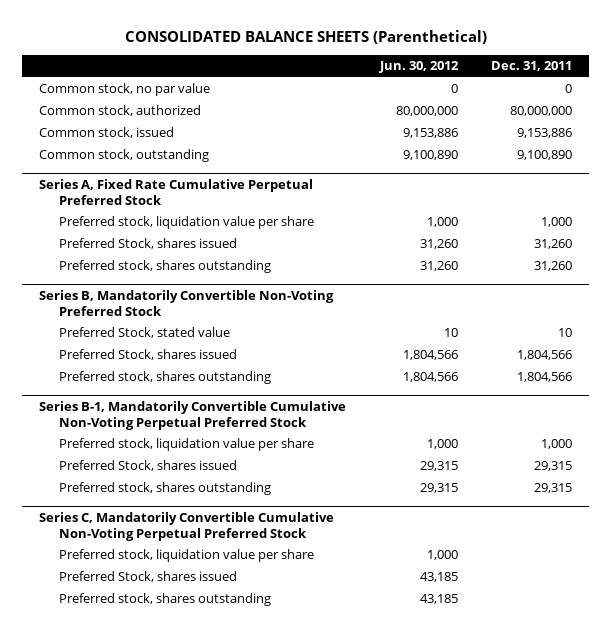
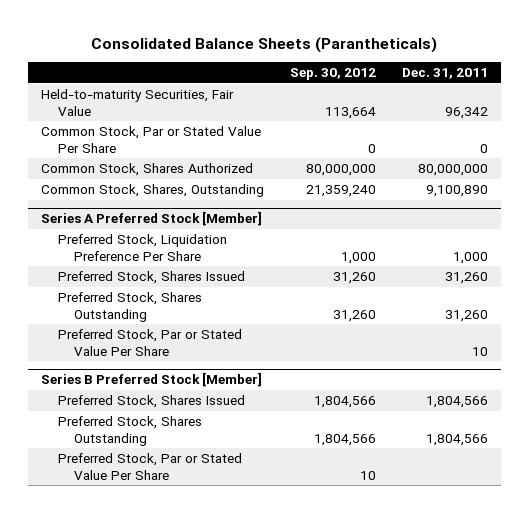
- CONSOLIDATED BALANCE SHEETS (Parenthetical)
+ Consolidated Balance Sheets (Parantheticals)
- | Jun. 30, 2012 | Dec. 31, 2011
+ | Sep. 30, 2012 | Dec. 31, 2011
- Common stock, no par value | 0 | 0
- Common stock, authorized | 80,000,000 | 80,000,000
- Common stock, issued | 9,153,886 | 9,153,886
- Common stock, outstanding | 9,100,890 | 9,100,890
- Series A, Fixed Rate Cumulative Perpetual Preferred Stock
- Preferred stock, liquidation value per share | 1,000 | 1,000
- Preferred Stock, shares issued | 31,260 | 31,260
- Preferred stock, shares outstanding | 31,260 | 31,260
- Series B, Mandatorily Convertible Non-Voting Preferred Stock
- Preferred Stock, stated value | 10 | 10
- Preferred Stock, shares issued | 1,804,566 | 1,804,566
- Preferred stock, shares outstanding | 1,804,566 | 1,804,566
- Series B-1, Mandatorily Convertible Cumulative Non-Voting Perpetual Preferred Stock
- Preferred stock, liquidation value per share | 1,000 | 1,000
- Preferred Stock, shares issued | 29,315 | 29,315
- Preferred stock, shares outstanding | 29,315 | 29,315
- Series C, Mandatorily Convertible Cumulative Non-Voting Perpetual Preferred Stock
- Preferred stock, liquidation value per share | 1,000 |
- Preferred Stock, shares issued | 43,185 |
- Preferred stock, shares outstanding | 43,185 |
+ Held-to-maturity Securities, Fair Value | 113,664 | 96,342
+ Common Stock, Par or Stated Value Per Share | 0 | 0
+ Common Stock, Shares Authorized | 80,000,000 | 80,000,000
+ Common Stock, Shares, Outstanding | 21,359,240 | 9,100,890
+ Series A Preferred Stock [Member]
+ Preferred Stock, Liquidation Preference Per Share | 1,000 | 1,000
+ Preferred Stock, Shares Issued | 31,260 | 31,260
+ Preferred Stock, Shares Outstanding | 31,260 | 31,260
+ Preferred Stock, Par or Stated Value Per Share | | 10
+ Series B Preferred Stock [Member]
+ Preferred Stock, Shares Issued | 1,804,566 | 1,804,566
+ Preferred Stock, Shares Outstanding | 1,804,566 | 1,804,566
+ Preferred Stock, Par or Stated Value Per Share | 10 |

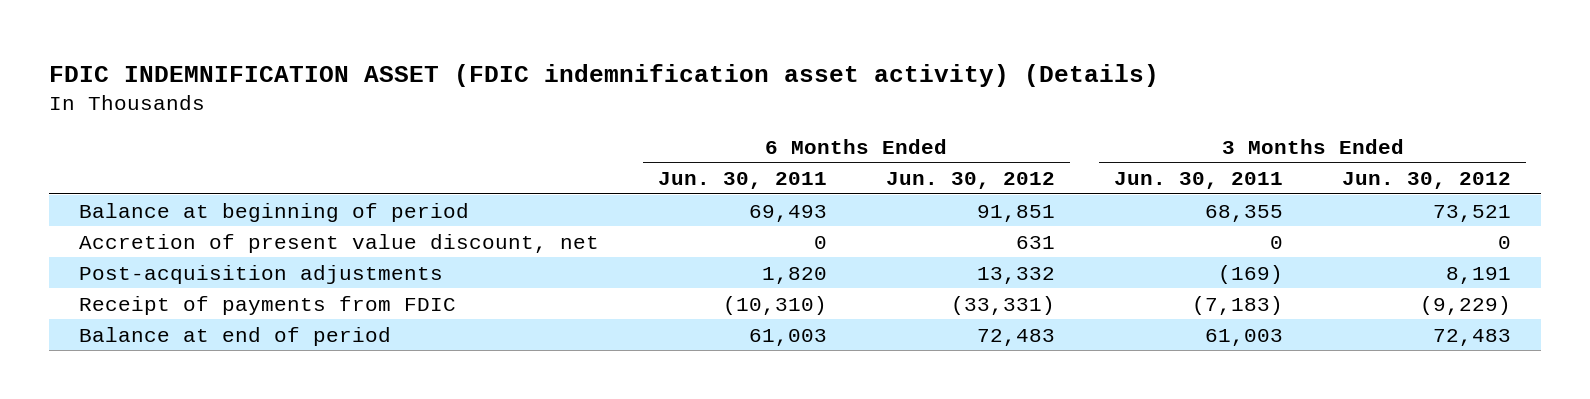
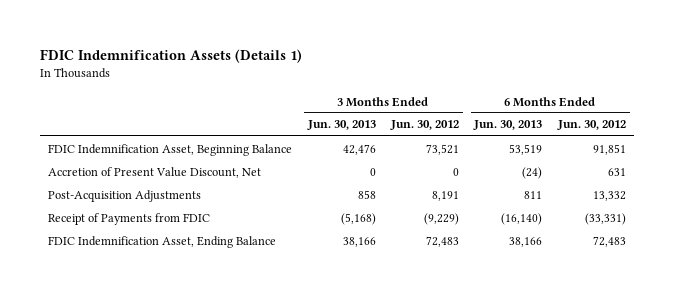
- FDIC INDEMNIFICATION ASSET (FDIC indemnification asset activity) (Details)
+ FDIC Indemnification Assets (Details 1)
- | 6 Months Ended Jun. 30, 2011 | 6 Months Ended Jun. 30, 2012 | 3 Months Ended Jun. 30, 2011 | 3 Months Ended Jun. 30, 2012
+ | 3 Months Ended Jun. 30, 2013 | 3 Months Ended Jun. 30, 2012 | 6 Months Ended Jun. 30, 2013 | 6 Months Ended Jun. 30, 2012
- Balance at beginning of period | 69,493 | 91,851 | 68,355 | 73,521
- Accretion of present value discount, net | 0 | 631 | 0 | 0
- Post-acquisition adjustments | 1,820 | 13,332 | (169) | 8,191
- Receipt of payments from FDIC | (10,310) | (33,331) | (7,183) | (9,229)
- Balance at end of period | 61,003 | 72,483 | 61,003 | 72,483
+ FDIC Indemnification Asset, Beginning Balance | 42,476 | 73,521 | 53,519 | 91,851
+ Accretion of Present Value Discount, Net | 0 | 0 | (24) | 631
+ Post-Acquisition Adjustments | 858 | 8,191 | 811 | 13,332
+ Receipt of Payments from FDIC | (5,168) | (9,229) | (16,140) | (33,331)
+ FDIC Indemnification Asset, Ending Balance | 38,166 | 72,483 | 38,166 | 72,483

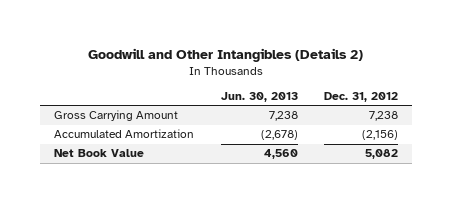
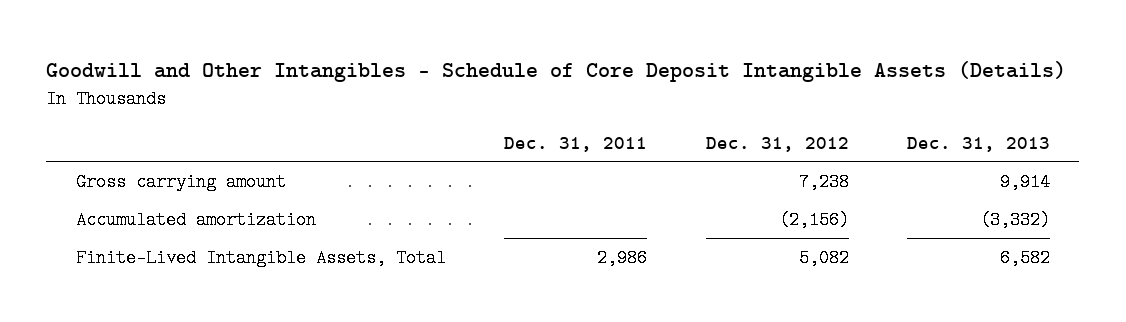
- Goodwill and Other Intangibles (Details 2)
+ Goodwill and Other Intangibles - Schedule of Core Deposit Intangible Assets (Details)
- | Jun. 30, 2013 | Dec. 31, 2012
+ | Dec. 31, 2011 | Dec. 31, 2012 | Dec. 31, 2013
- Gross Carrying Amount | 7,238 | 7,238
- Accumulated Amortization | (2,678) | (2,156)
- Net Book Value | 4,560 | 5,082
+ Gross carrying amount | | 7,238 | 9,914
+ Accumulated amortization | | (2,156) | (3,332)
+ Finite-Lived Intangible Assets, Total | 2,986 | 5,082 | 6,582

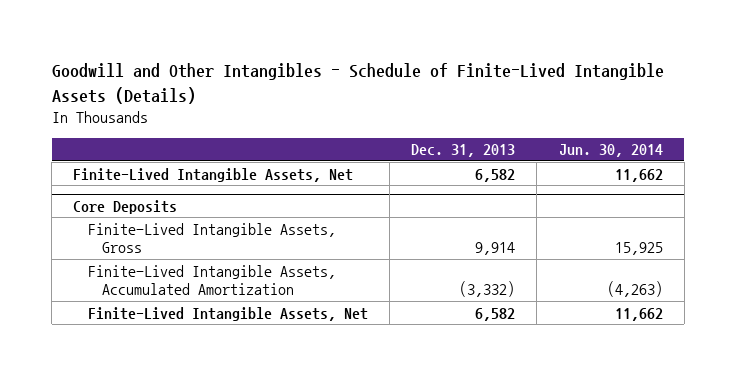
- Goodwill and Other Intangibles - Schedule of Core Deposit Intangible Assets (Details)
+ Goodwill and Other Intangibles - Schedule of Finite-Lived Intangible Assets (Details)
- | Dec. 31, 2011 | Dec. 31, 2012 | Dec. 31, 2013
+ | Dec. 31, 2013 | Jun. 30, 2014
- Gross carrying amount | | 7,238 | 9,914
- Accumulated amortization | | (2,156) | (3,332)
- Finite-Lived Intangible Assets, Total | 2,986 | 5,082 | 6,582
+ Finite-Lived Intangible Assets, Net | 6,582 | 11,662
+ Core Deposits
+ Finite-Lived Intangible Assets, Gross | 9,914 | 15,925
+ Finite-Lived Intangible Assets, Accumulated Amortization | (3,332) | (4,263)
+ Finite-Lived Intangible Assets, Net | 6,582 | 11,662

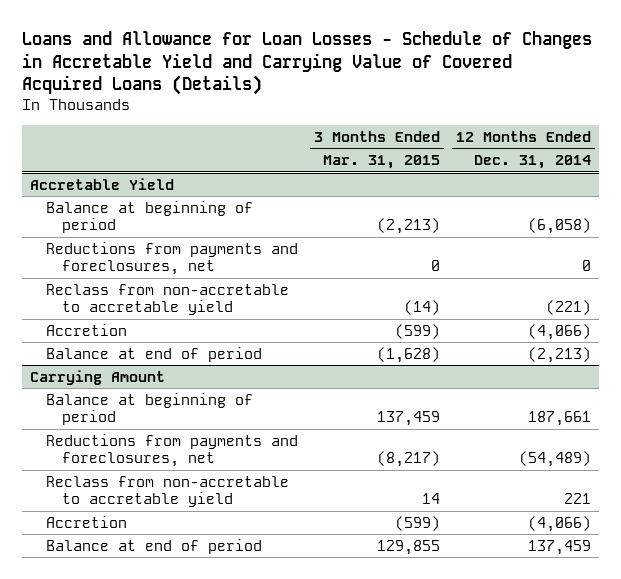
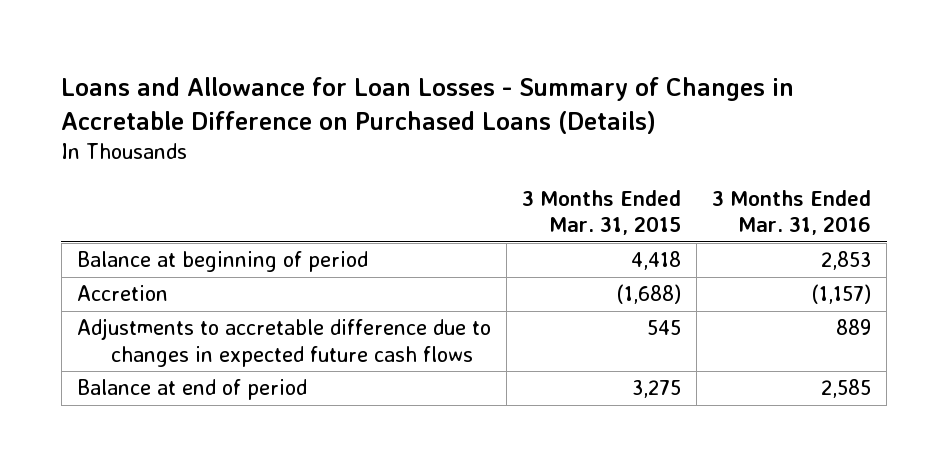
- Loans and Allowance for Loan Losses - Schedule of Changes in Accretable Yield and Carrying Value of Covered Acquired Loans (Details)
+ Loans and Allowance for Loan Losses - Summary of Changes in Accretable Difference on Purchased Loans (Details)
- | 3 Months Ended Mar. 31, 2015 | 12 Months Ended Dec. 31, 2014
+ | 3 Months Ended Mar. 31, 2015 | 3 Months Ended Mar. 31, 2016
- Accretable Yield
- Balance at beginning of period | (2,213) | (6,058)
- Reductions from payments and foreclosures, net | 0 | 0
- Reclass from non-accretable to accretable yield | (14) | (221)
- Accretion | (599) | (4,066)
- Balance at end of period | (1,628) | (2,213)
- Carrying Amount
- Balance at beginning of period | 137,459 | 187,661
- Reductions from payments and foreclosures, net | (8,217) | (54,489)
- Reclass from non-accretable to accretable yield | 14 | 221
- Accretion | (599) | (4,066)
- Balance at end of period | 129,855 | 137,459
+ Balance at beginning of period | 4,418 | 2,853
+ Accretion | (1,688) | (1,157)
+ Adjustments to accretable difference due to changes in expected future cash flows | 545 | 889
+ Balance at end of period | 3,275 | 2,585

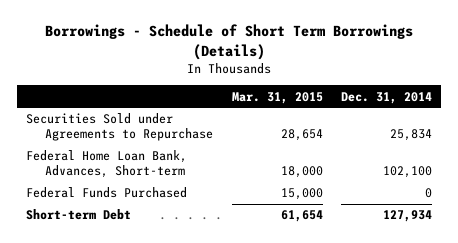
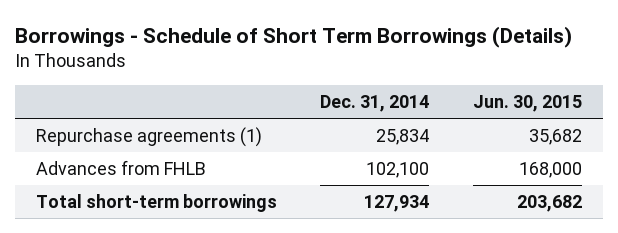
- | Mar. 31, 2015 | Dec. 31, 2014
+ | Dec. 31, 2014 | Jun. 30, 2015
- Securities Sold under Agreements to Repurchase | 28,654 | 25,834
- Federal Home Loan Bank, Advances, Short-term | 18,000 | 102,100
- Federal Funds Purchased | 15,000 | 0
- Short-term Debt | 61,654 | 127,934
+ Repurchase agreements (1) | 25,834 | 35,682
+ Advances from FHLB | 102,100 | 168,000
+ Total short-term borrowings | 127,934 | 203,682

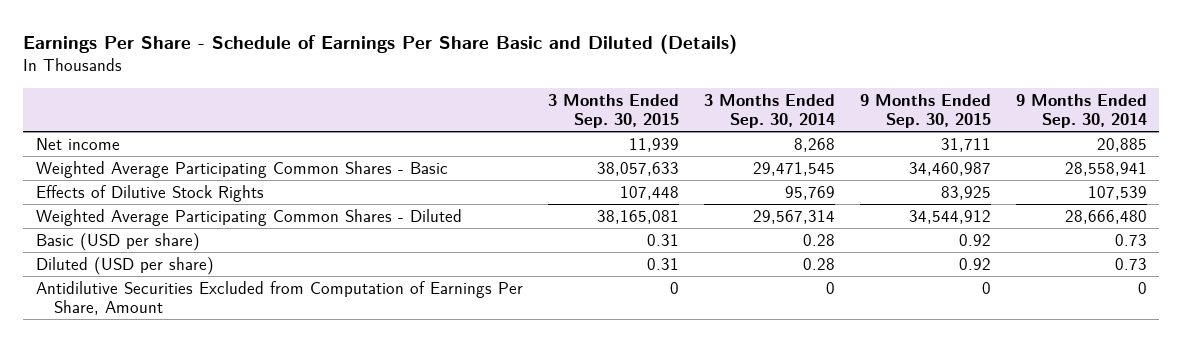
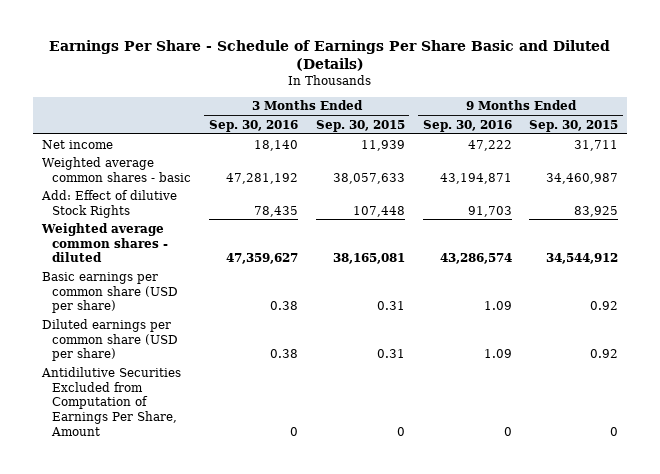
- | 3 Months Ended Sep. 30, 2015 | 3 Months Ended Sep. 30, 2014 | 9 Months Ended Sep. 30, 2015 | 9 Months Ended Sep. 30, 2014
+ | 3 Months Ended Sep. 30, 2016 | 3 Months Ended Sep. 30, 2015 | 9 Months Ended Sep. 30, 2016 | 9 Months Ended Sep. 30, 2015
- Weighted Average Participating Common Shares - Basic | 38,057,633 | 29,471,545 | 34,460,987 | 28,558,941
- Effects of Dilutive Stock Rights | 107,448 | 95,769 | 83,925 | 107,539
- Weighted Average Participating Common Shares - Diluted | 38,165,081 | 29,567,314 | 34,544,912 | 28,666,480
- Basic (USD per share) | 0.31 | 0.28 | 0.92 | 0.73
- Diluted (USD per share) | 0.31 | 0.28 | 0.92 | 0.73
+ Weighted average common shares - basic | 47,281,192 | 38,057,633 | 43,194,871 | 34,460,987
+ Add: Effect of dilutive Stock Rights | 78,435 | 107,448 | 91,703 | 83,925
+ Weighted average common shares - diluted | 47,359,627 | 38,165,081 | 43,286,574 | 34,544,912
+ Basic earnings per common share (USD per share) | 0.38 | 0.31 | 1.09 | 0.92
+ Diluted earnings per common share (USD per share) | 0.38 | 0.31 | 1.09 | 0.92

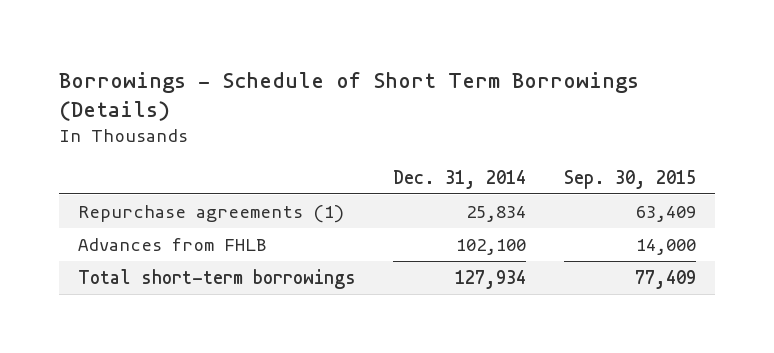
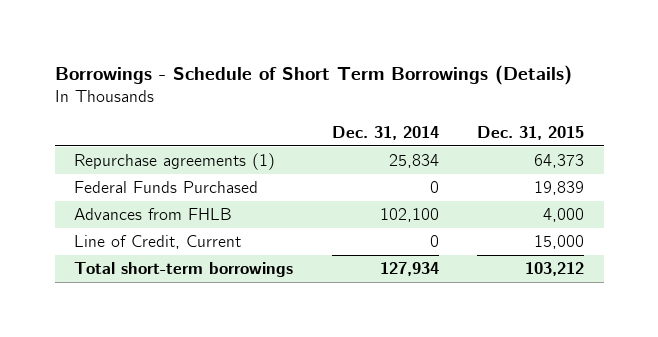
- | Dec. 31, 2014 | Sep. 30, 2015
+ | Dec. 31, 2014 | Dec. 31, 2015
+ Federal Funds Purchased | 0 | 19,839
+ Line of Credit, Current | 0 | 15,000

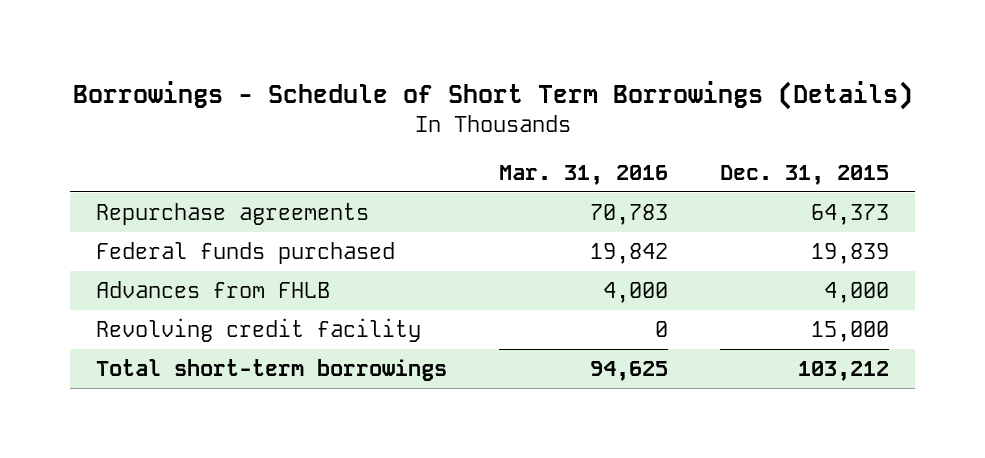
- | Dec. 31, 2014 | Dec. 31, 2015
+ | Mar. 31, 2016 | Dec. 31, 2015
- Repurchase agreements (1) | 25,834 | 64,373
- Federal Funds Purchased | 0 | 19,839
+ Repurchase agreements | 70,783 | 64,373
+ Federal funds purchased | 19,842 | 19,839
- Line of Credit, Current | 0 | 15,000
+ Revolving credit facility | 0 | 15,000

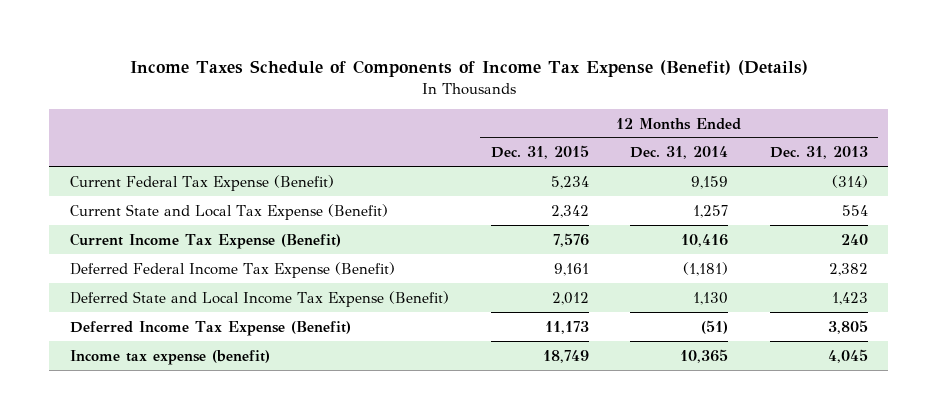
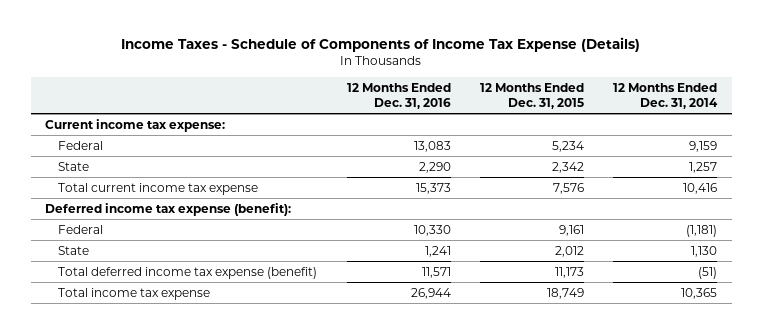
- Income Taxes Schedule of Components of Income Tax Expense (Benefit) (Details)
+ Income Taxes - Schedule of Components of Income Tax Expense (Details)
- | 12 Months Ended Dec. 31, 2015 | 12 Months Ended Dec. 31, 2014 | 12 Months Ended Dec. 31, 2013
+ | 12 Months Ended Dec. 31, 2016 | 12 Months Ended Dec. 31, 2015 | 12 Months Ended Dec. 31, 2014
- Current Federal Tax Expense (Benefit) | 5,234 | 9,159 | (314)
- Current State and Local Tax Expense (Benefit) | 2,342 | 1,257 | 554
- Current Income Tax Expense (Benefit) | 7,576 | 10,416 | 240
- Deferred Federal Income Tax Expense (Benefit) | 9,161 | (1,181) | 2,382
- Deferred State and Local Income Tax Expense (Benefit) | 2,012 | 1,130 | 1,423
- Deferred Income Tax Expense (Benefit) | 11,173 | (51) | 3,805
- Income tax expense (benefit) | 18,749 | 10,365 | 4,045
+ Current income tax expense:
+ Federal | 13,083 | 5,234 | 9,159
+ State | 2,290 | 2,342 | 1,257
+ Total current income tax expense | 15,373 | 7,576 | 10,416
+ Deferred income tax expense (benefit):
+ Federal | 10,330 | 9,161 | (1,181)
+ State | 1,241 | 2,012 | 1,130
+ Total deferred income tax expense (benefit) | 11,571 | 11,173 | (51)
+ Total income tax expense | 26,944 | 18,749 | 10,365

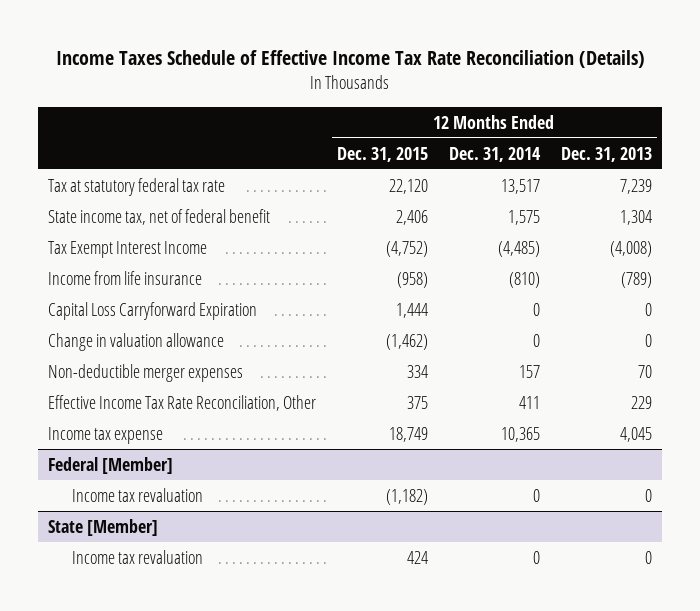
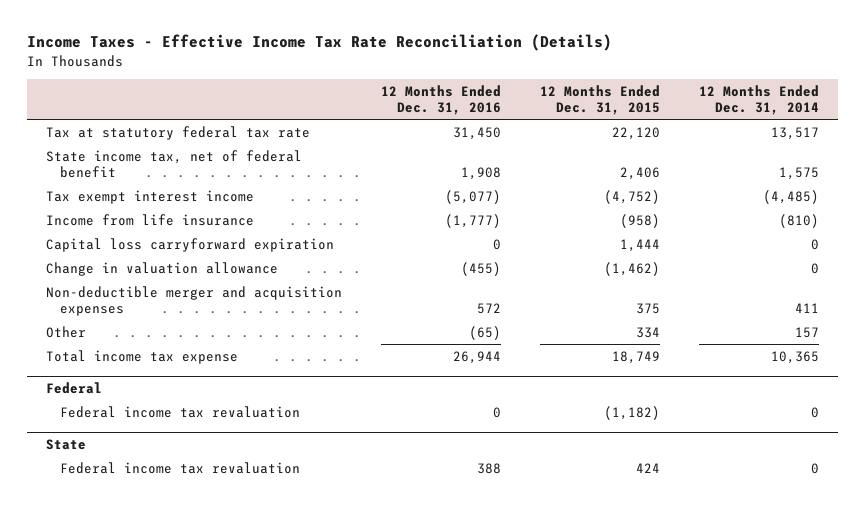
- Income Taxes Schedule of Effective Income Tax Rate Reconciliation (Details)
+ Income Taxes - Effective Income Tax Rate Reconciliation (Details)
- | 12 Months Ended Dec. 31, 2015 | 12 Months Ended Dec. 31, 2014 | 12 Months Ended Dec. 31, 2013
+ | 12 Months Ended Dec. 31, 2016 | 12 Months Ended Dec. 31, 2015 | 12 Months Ended Dec. 31, 2014
- Tax Exempt Interest Income | (4,752) | (4,485) | (4,008)
+ Tax exempt interest income | (5,077) | (4,752) | (4,485)
- Capital Loss Carryforward Expiration | 1,444 | 0 | 0
+ Capital loss carryforward expiration | 0 | 1,444 | 0
- Non-deductible merger expenses | 334 | 157 | 70
- Effective Income Tax Rate Reconciliation, Other | 375 | 411 | 229
- Income tax expense | 18,749 | 10,365 | 4,045
- Federal [Member]
- Income tax revaluation | (1,182) | 0 | 0
- State [Member]
- Income tax revaluation | 424 | 0 | 0
+ Non-deductible merger and acquisition expenses | 572 | 375 | 411
+ Other | (65) | 334 | 157
+ Total income tax expense | 26,944 | 18,749 | 10,365
+ Federal
+ Federal income tax revaluation | 0 | (1,182) | 0
+ State
+ Federal income tax revaluation | 388 | 424 | 0

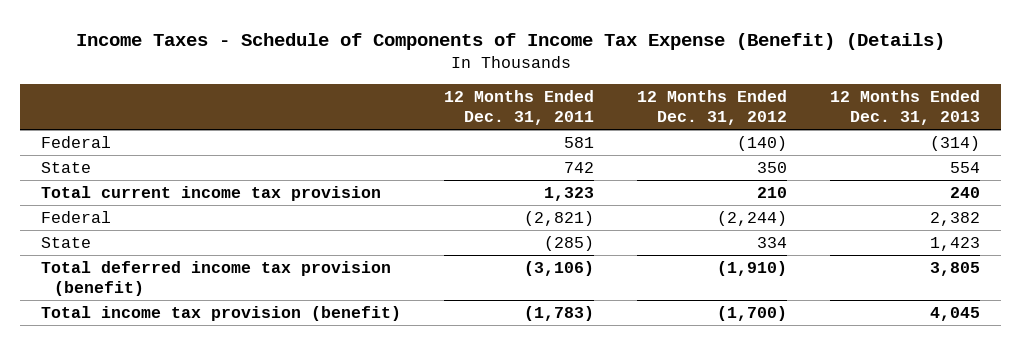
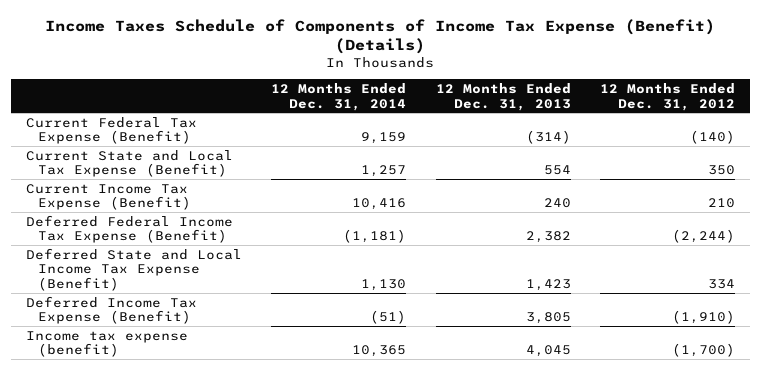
- Income Taxes - Schedule of Components of Income Tax Expense (Benefit) (Details)
+ Income Taxes Schedule of Components of Income Tax Expense (Benefit) (Details)
- | 12 Months Ended Dec. 31, 2011 | 12 Months Ended Dec. 31, 2012 | 12 Months Ended Dec. 31, 2013
+ | 12 Months Ended Dec. 31, 2014 | 12 Months Ended Dec. 31, 2013 | 12 Months Ended Dec. 31, 2012
- Federal | 581 | (140) | (314)
- State | 742 | 350 | 554
- Total current income tax provision | 1,323 | 210 | 240
- Federal | (2,821) | (2,244) | 2,382
- State | (285) | 334 | 1,423
- Total deferred income tax provision (benefit) | (3,106) | (1,910) | 3,805
- Total income tax provision (benefit) | (1,783) | (1,700) | 4,045
+ Current Federal Tax Expense (Benefit) | 9,159 | (314) | (140)
+ Current State and Local Tax Expense (Benefit) | 1,257 | 554 | 350
+ Current Income Tax Expense (Benefit) | 10,416 | 240 | 210
+ Deferred Federal Income Tax Expense (Benefit) | (1,181) | 2,382 | (2,244)
+ Deferred State and Local Income Tax Expense (Benefit) | 1,130 | 1,423 | 334
+ Deferred Income Tax Expense (Benefit) | (51) | 3,805 | (1,910)
+ Income tax expense (benefit) | 10,365 | 4,045 | (1,700)

